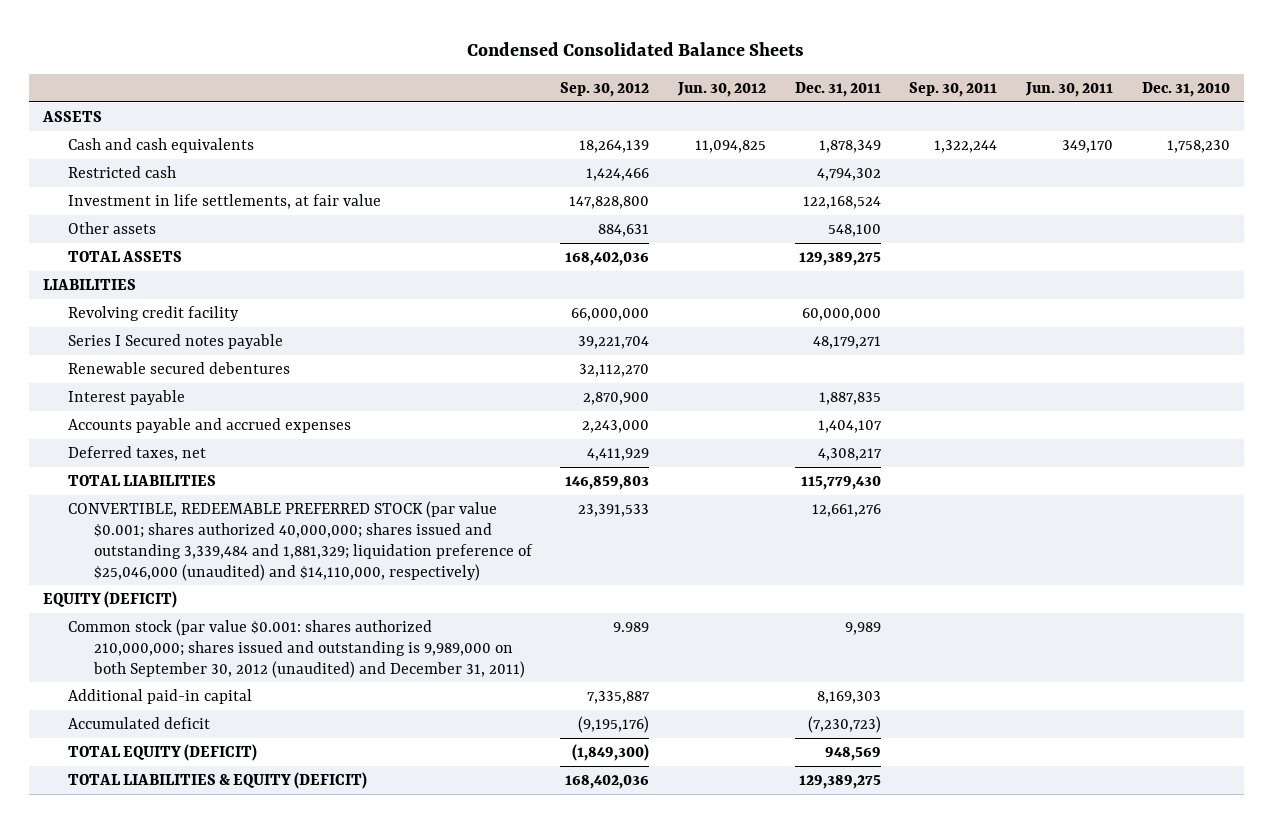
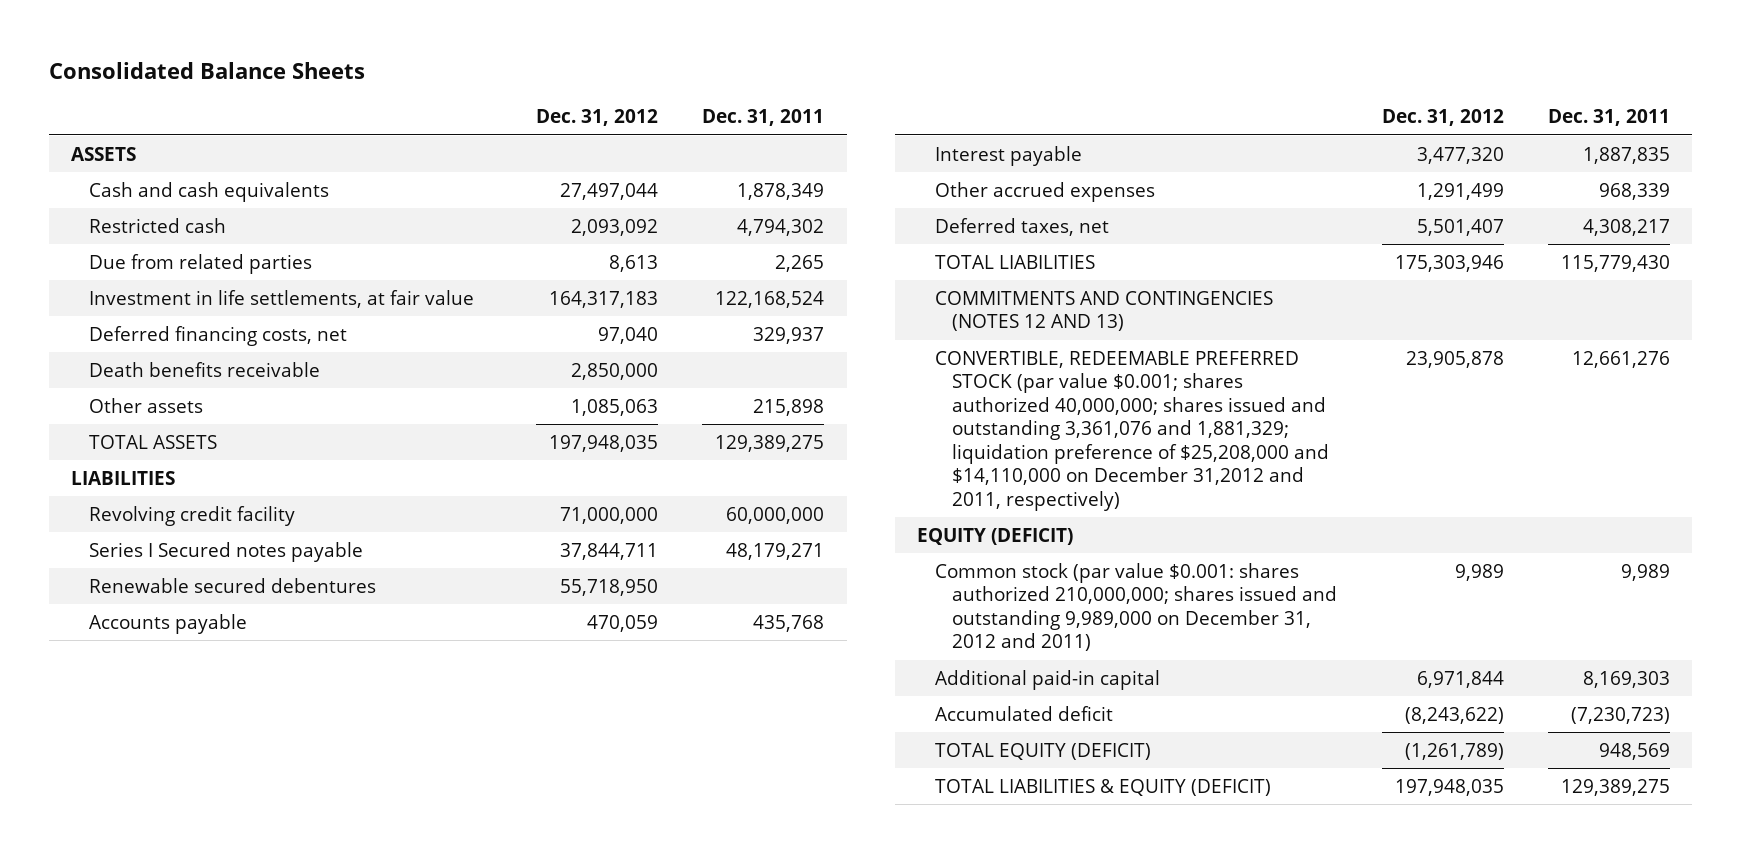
- Condensed Consolidated Balance Sheets
+ Consolidated Balance Sheets
- | Sep. 30, 2012 | Jun. 30, 2012 | Dec. 31, 2011 | Sep. 30, 2011 | Jun. 30, 2011 | Dec. 31, 2010
+ | Dec. 31, 2012 | Dec. 31, 2011
+ Due from related parties | 8,613 | 2,265
- Other assets | 884,631 | | 548,100 | | |
+ Deferred financing costs, net | 97,040 | 329,937
+ Death benefits receivable | 2,850,000 |
+ Other assets | 1,085,063 | 215,898
+ Accounts payable | 470,059 | 435,768
- Accounts payable and accrued expenses | 2,243,000 | | 1,404,107 | | |
+ Other accrued expenses | 1,291,499 | 968,339
- CONVERTIBLE, REDEEMABLE PREFERRED STOCK (par value $0.001; shares authorized 40,000,000; shares issued and outstanding 3,339,484 and 1,881,329; liquidation preference of $25,046,000 (unaudited) and $14,110,000, respectively) | 23,391,533 | | 12,661,276 | | |
+ COMMITMENTS AND CONTINGENCIES (NOTES 12 AND 13)
+ CONVERTIBLE, REDEEMABLE PREFERRED STOCK (par value $0.001; shares authorized 40,000,000; shares issued and outstanding 3,361,076 and 1,881,329; liquidation preference of $25,208,000 and $14,110,000 on December 31,2012 and 2011, respectively) | 23,905,878 | 12,661,276
- Common stock (par value $0.001: shares authorized 210,000,000; shares issued and outstanding is 9,989,000 on both September 30, 2012 (unaudited) and December 31, 2011) | 9.989 | | 9,989 | | |
+ Common stock (par value $0.001: shares authorized 210,000,000; shares issued and outstanding 9,989,000 on December 31, 2012 and 2011) | 9,989 | 9,989

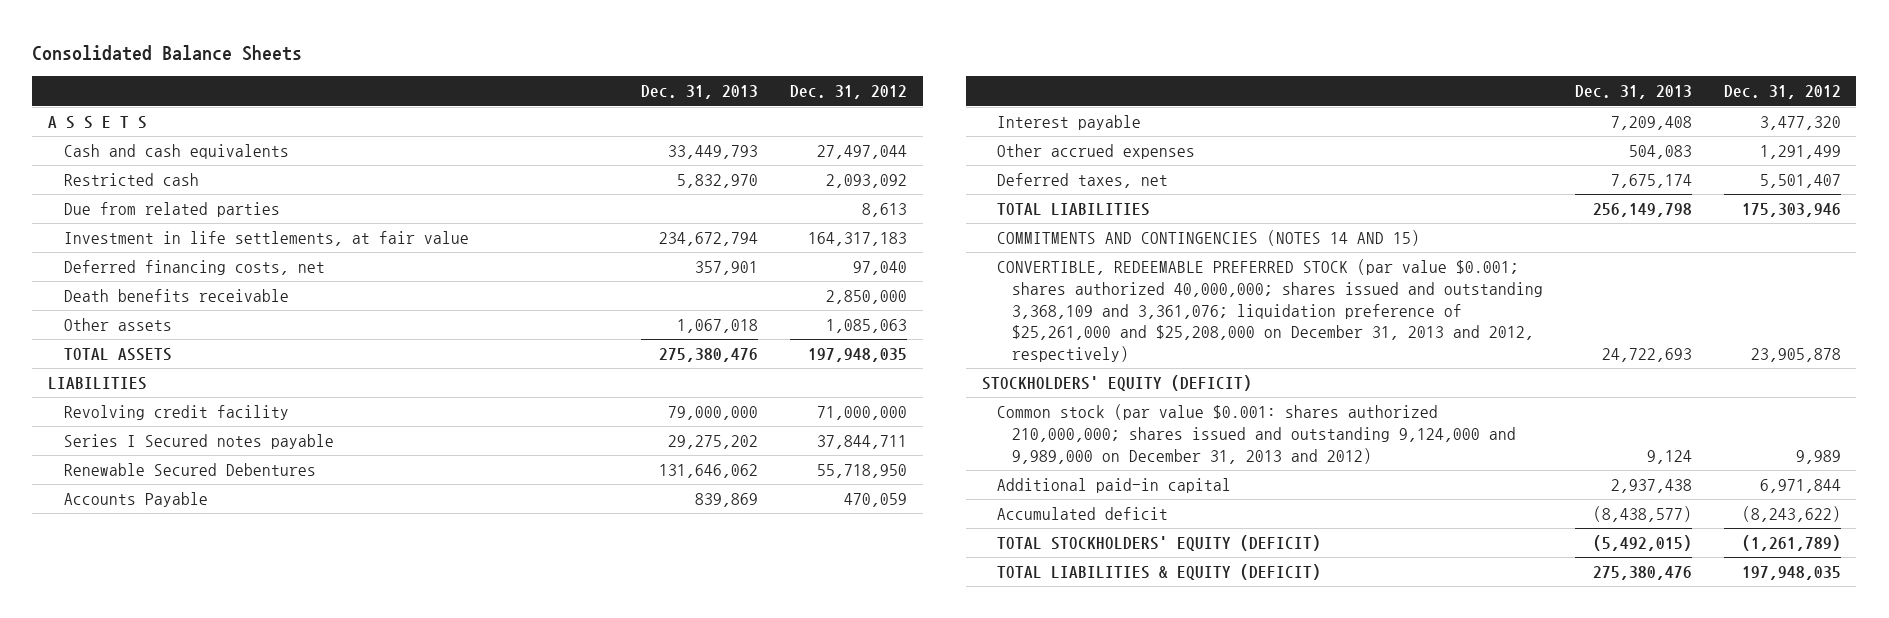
- | Dec. 31, 2012 | Dec. 31, 2011
+ | Dec. 31, 2013 | Dec. 31, 2012
- ASSETS
+ A S S E T S
- Renewable secured debentures | 55,718,950 |
- Accounts payable | 470,059 | 435,768
+ Renewable Secured Debentures | 131,646,062 | 55,718,950
+ Accounts Payable | 839,869 | 470,059
- COMMITMENTS AND CONTINGENCIES (NOTES 12 AND 13)
- CONVERTIBLE, REDEEMABLE PREFERRED STOCK (par value $0.001; shares authorized 40,000,000; shares issued and outstanding 3,361,076 and 1,881,329; liquidation preference of $25,208,000 and $14,110,000 on December 31,2012 and 2011, respectively) | 23,905,878 | 12,661,276
- EQUITY (DEFICIT)
- Common stock (par value $0.001: shares authorized 210,000,000; shares issued and outstanding 9,989,000 on December 31, 2012 and 2011) | 9,989 | 9,989
+ COMMITMENTS AND CONTINGENCIES (NOTES 14 AND 15)
+ CONVERTIBLE, REDEEMABLE PREFERRED STOCK (par value $0.001; shares authorized 40,000,000; shares issued and outstanding 3,368,109 and 3,361,076; liquidation preference of $25,261,000 and $25,208,000 on December 31, 2013 and 2012, respectively) | 24,722,693 | 23,905,878
+ STOCKHOLDERS' EQUITY (DEFICIT)
+ Common stock (par value $0.001: shares authorized 210,000,000; shares issued and outstanding 9,124,000 and 9,989,000 on December 31, 2013 and 2012) | 9,124 | 9,989
- TOTAL EQUITY (DEFICIT) | (1,261,789) | 948,569
+ TOTAL STOCKHOLDERS' EQUITY (DEFICIT) | (5,492,015) | (1,261,789)

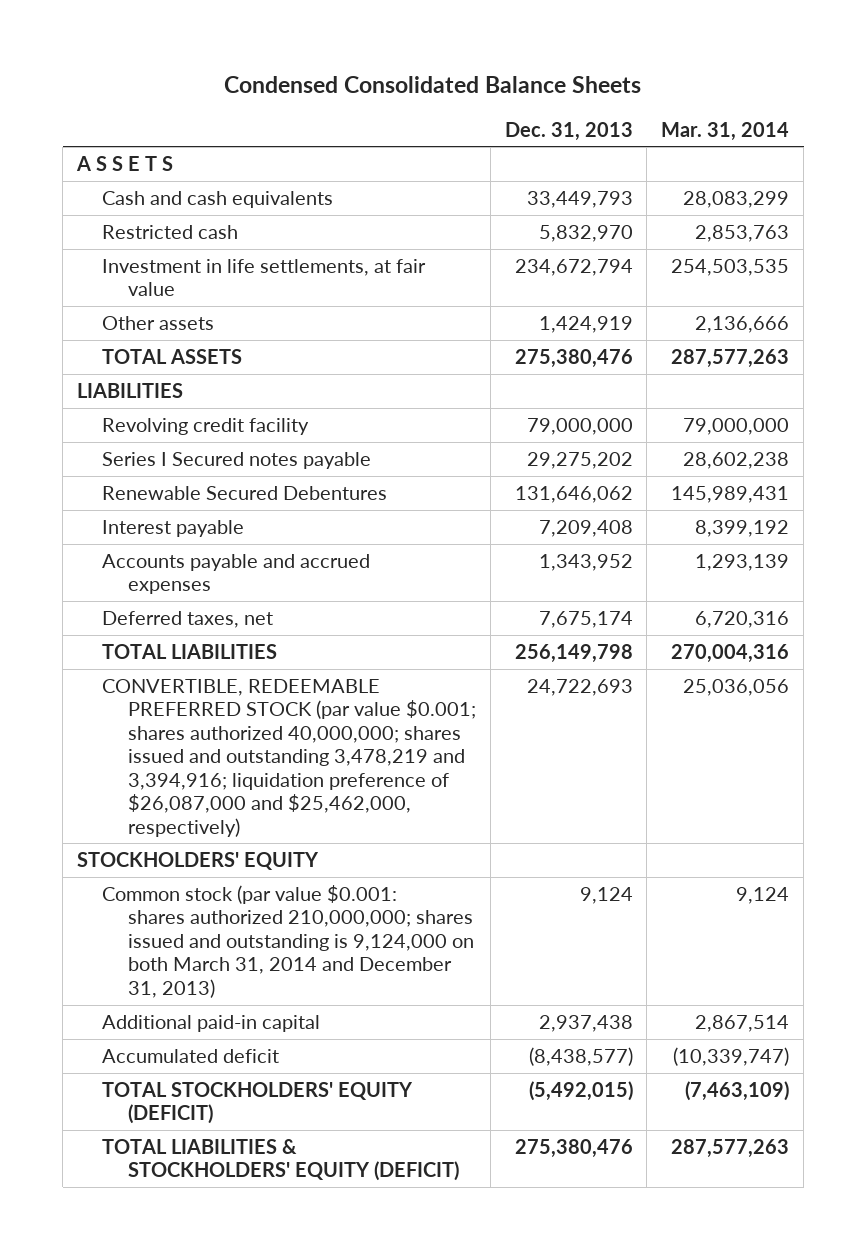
- Consolidated Balance Sheets
+ Condensed Consolidated Balance Sheets
- | Dec. 31, 2013 | Dec. 31, 2012
+ | Dec. 31, 2013 | Mar. 31, 2014
- Due from related parties | | 8,613
- Deferred financing costs, net | 357,901 | 97,040
- Death benefits receivable | | 2,850,000
- Other assets | 1,067,018 | 1,085,063
+ Other assets | 1,424,919 | 2,136,666
- Accounts Payable | 839,869 | 470,059
- Other accrued expenses | 504,083 | 1,291,499
+ Accounts payable and accrued expenses | 1,343,952 | 1,293,139
- COMMITMENTS AND CONTINGENCIES (NOTES 14 AND 15)
- CONVERTIBLE, REDEEMABLE PREFERRED STOCK (par value $0.001; shares authorized 40,000,000; shares issued and outstanding 3,368,109 and 3,361,076; liquidation preference of $25,261,000 and $25,208,000 on December 31, 2013 and 2012, respectively) | 24,722,693 | 23,905,878
- STOCKHOLDERS' EQUITY (DEFICIT)
- Common stock (par value $0.001: shares authorized 210,000,000; shares issued and outstanding 9,124,000 and 9,989,000 on December 31, 2013 and 2012) | 9,124 | 9,989
+ CONVERTIBLE, REDEEMABLE PREFERRED STOCK (par value $0.001; shares authorized 40,000,000; shares issued and outstanding 3,478,219 and 3,394,916; liquidation preference of $26,087,000 and $25,462,000, respectively) | 24,722,693 | 25,036,056
+ STOCKHOLDERS' EQUITY
+ Common stock (par value $0.001: shares authorized 210,000,000; shares issued and outstanding is 9,124,000 on both March 31, 2014 and December 31, 2013) | 9,124 | 9,124
- TOTAL LIABILITIES & EQUITY (DEFICIT) | 275,380,476 | 197,948,035
+ TOTAL LIABILITIES & STOCKHOLDERS' EQUITY (DEFICIT) | 275,380,476 | 287,577,263

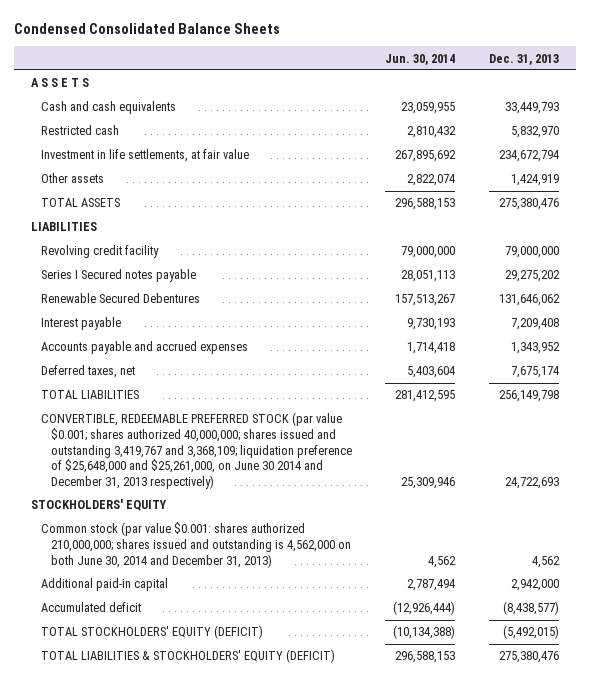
- | Dec. 31, 2013 | Mar. 31, 2014
+ | Jun. 30, 2014 | Dec. 31, 2013
- CONVERTIBLE, REDEEMABLE PREFERRED STOCK (par value $0.001; shares authorized 40,000,000; shares issued and outstanding 3,478,219 and 3,394,916; liquidation preference of $26,087,000 and $25,462,000, respectively) | 24,722,693 | 25,036,056
+ CONVERTIBLE, REDEEMABLE PREFERRED STOCK (par value $0.001; shares authorized 40,000,000; shares issued and outstanding 3,419,767 and 3,368,109; liquidation preference of $25,648,000 and $25,261,000, on June 30 2014 and December 31, 2013 respectively) | 25,309,946 | 24,722,693
- Common stock (par value $0.001: shares authorized 210,000,000; shares issued and outstanding is 9,124,000 on both March 31, 2014 and December 31, 2013) | 9,124 | 9,124
- Additional paid-in capital | 2,937,438 | 2,867,514
+ Common stock (par value $0.001: shares authorized 210,000,000; shares issued and outstanding is 4,562,000 on both June 30, 2014 and December 31, 2013) | 4,562 | 4,562
+ Additional paid-in capital | 2,787,494 | 2,942,000

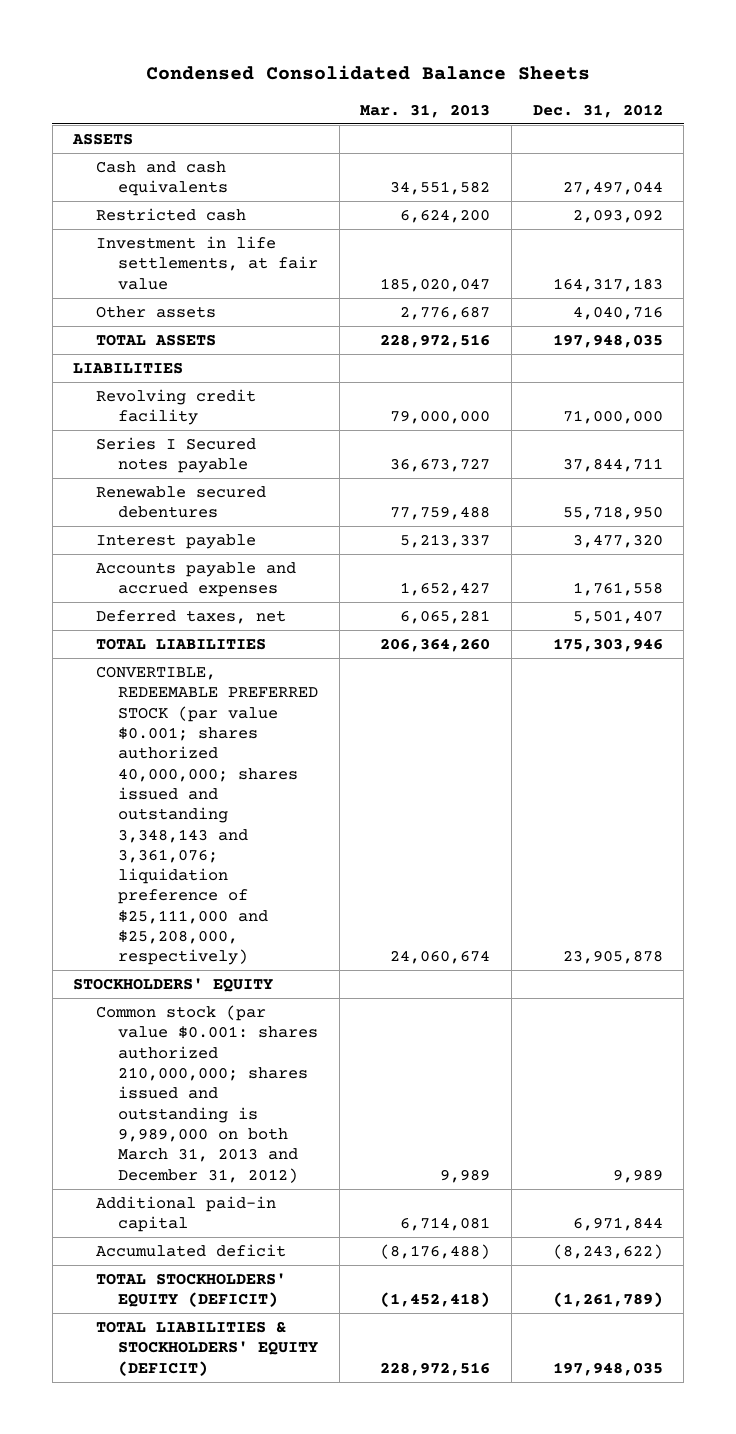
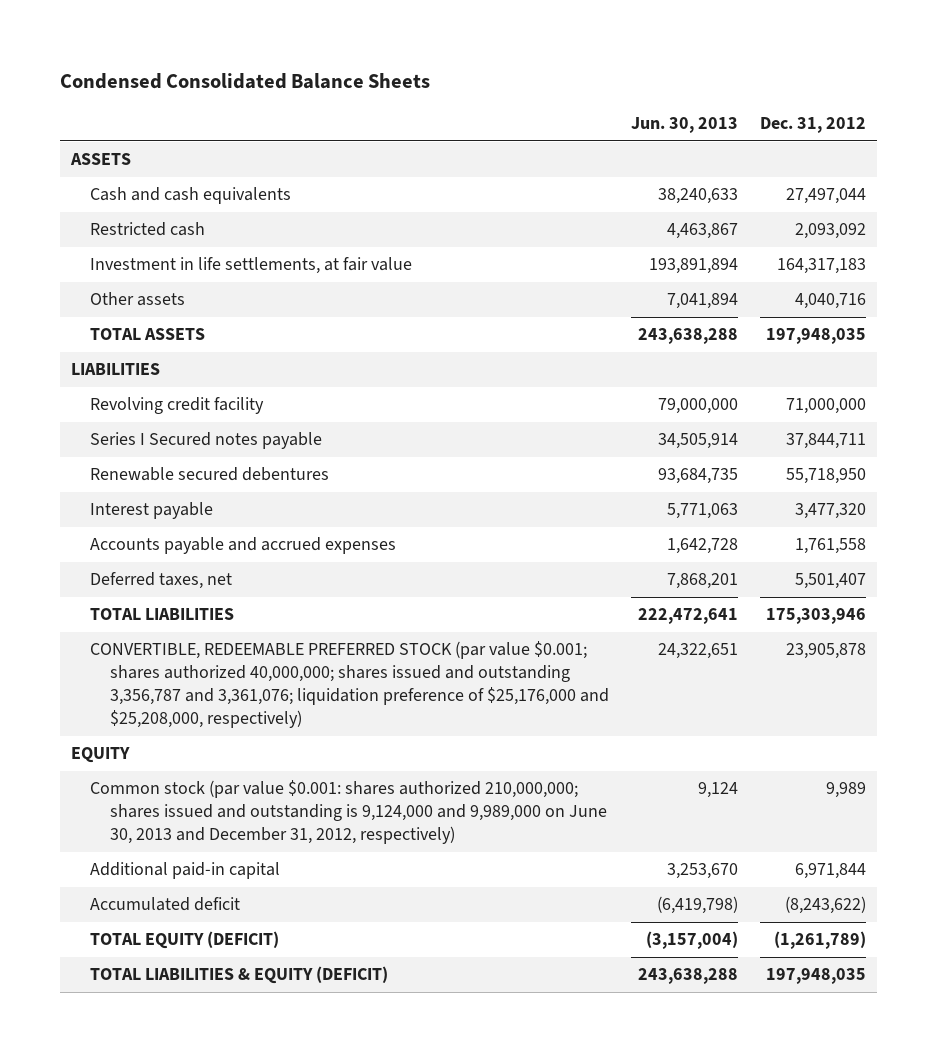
- | Mar. 31, 2013 | Dec. 31, 2012
+ | Jun. 30, 2013 | Dec. 31, 2012
- CONVERTIBLE, REDEEMABLE PREFERRED STOCK (par value $0.001; shares authorized 40,000,000; shares issued and outstanding 3,348,143 and 3,361,076; liquidation preference of $25,111,000 and $25,208,000, respectively) | 24,060,674 | 23,905,878
- STOCKHOLDERS' EQUITY
- Common stock (par value $0.001: shares authorized 210,000,000; shares issued and outstanding is 9,989,000 on both March 31, 2013 and December 31, 2012) | 9,989 | 9,989
+ CONVERTIBLE, REDEEMABLE PREFERRED STOCK (par value $0.001; shares authorized 40,000,000; shares issued and outstanding 3,356,787 and 3,361,076; liquidation preference of $25,176,000 and $25,208,000, respectively) | 24,322,651 | 23,905,878
+ EQUITY
+ Common stock (par value $0.001: shares authorized 210,000,000; shares issued and outstanding is 9,124,000 and 9,989,000 on June 30, 2013 and December 31, 2012, respectively) | 9,124 | 9,989
- TOTAL STOCKHOLDERS' EQUITY (DEFICIT) | (1,452,418) | (1,261,789)
- TOTAL LIABILITIES & STOCKHOLDERS' EQUITY (DEFICIT) | 228,972,516 | 197,948,035
+ TOTAL EQUITY (DEFICIT) | (3,157,004) | (1,261,789)
+ TOTAL LIABILITIES & EQUITY (DEFICIT) | 243,638,288 | 197,948,035

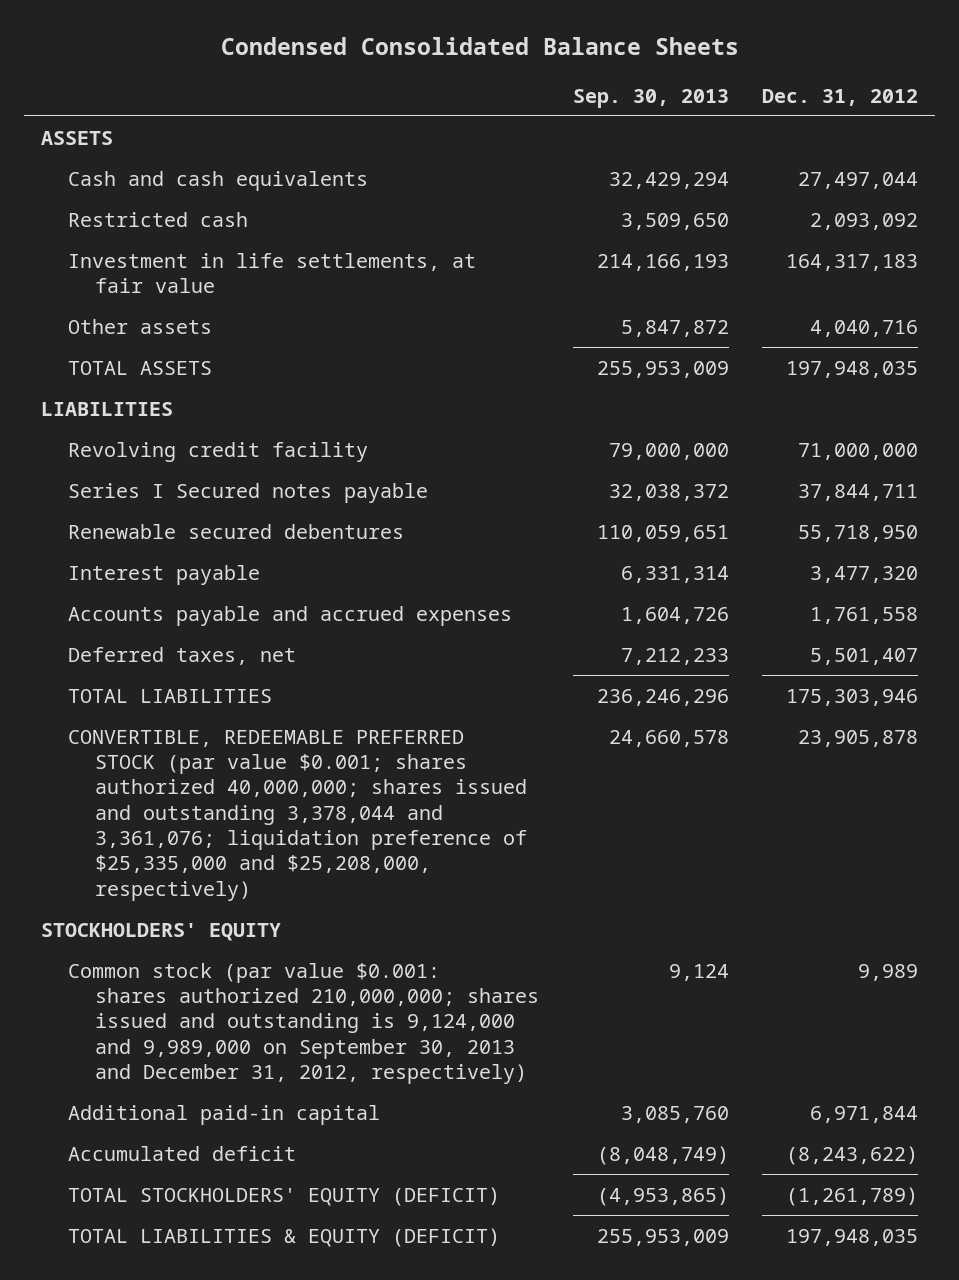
- | Jun. 30, 2013 | Dec. 31, 2012
+ | Sep. 30, 2013 | Dec. 31, 2012
- CONVERTIBLE, REDEEMABLE PREFERRED STOCK (par value $0.001; shares authorized 40,000,000; shares issued and outstanding 3,356,787 and 3,361,076; liquidation preference of $25,176,000 and $25,208,000, respectively) | 24,322,651 | 23,905,878
- EQUITY
- Common stock (par value $0.001: shares authorized 210,000,000; shares issued and outstanding is 9,124,000 and 9,989,000 on June 30, 2013 and December 31, 2012, respectively) | 9,124 | 9,989
+ CONVERTIBLE, REDEEMABLE PREFERRED STOCK (par value $0.001; shares authorized 40,000,000; shares issued and outstanding 3,378,044 and 3,361,076; liquidation preference of $25,335,000 and $25,208,000, respectively) | 24,660,578 | 23,905,878
+ STOCKHOLDERS' EQUITY
+ Common stock (par value $0.001: shares authorized 210,000,000; shares issued and outstanding is 9,124,000 and 9,989,000 on September 30, 2013 and December 31, 2012, respectively) | 9,124 | 9,989
- TOTAL EQUITY (DEFICIT) | (3,157,004) | (1,261,789)
+ TOTAL STOCKHOLDERS' EQUITY (DEFICIT) | (4,953,865) | (1,261,789)

